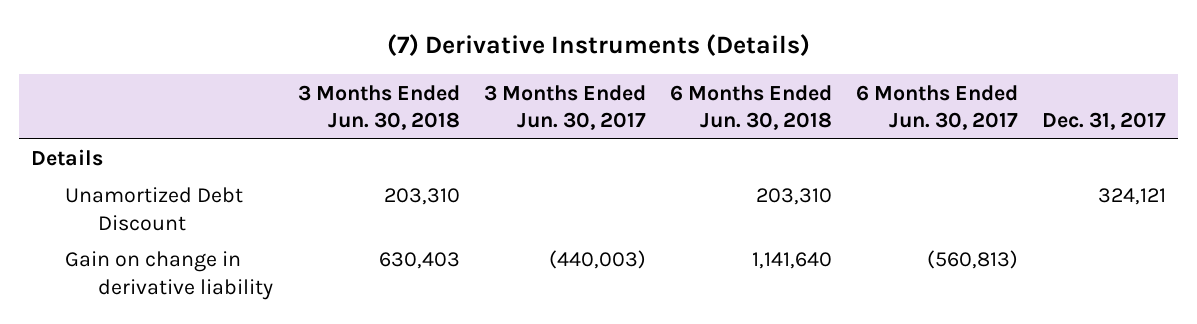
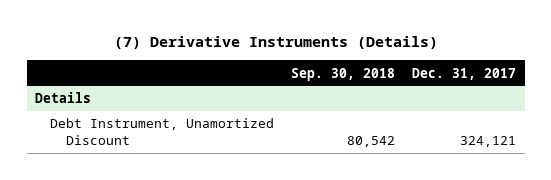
- | 3 Months Ended Jun. 30, 2018 | 3 Months Ended Jun. 30, 2017 | 6 Months Ended Jun. 30, 2018 | 6 Months Ended Jun. 30, 2017 | Dec. 31, 2017
+ | Sep. 30, 2018 | Dec. 31, 2017
- Unamortized Debt Discount | 203,310 | | 203,310 | | 324,121
- Gain on change in derivative liability | 630,403 | (440,003) | 1,141,640 | (560,813) |
+ Debt Instrument, Unamortized Discount | 80,542 | 324,121

